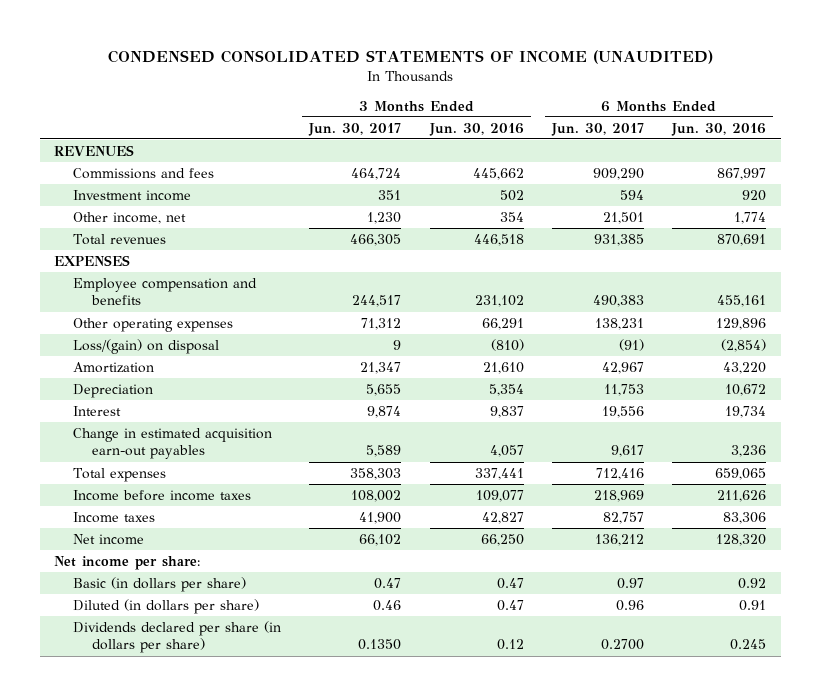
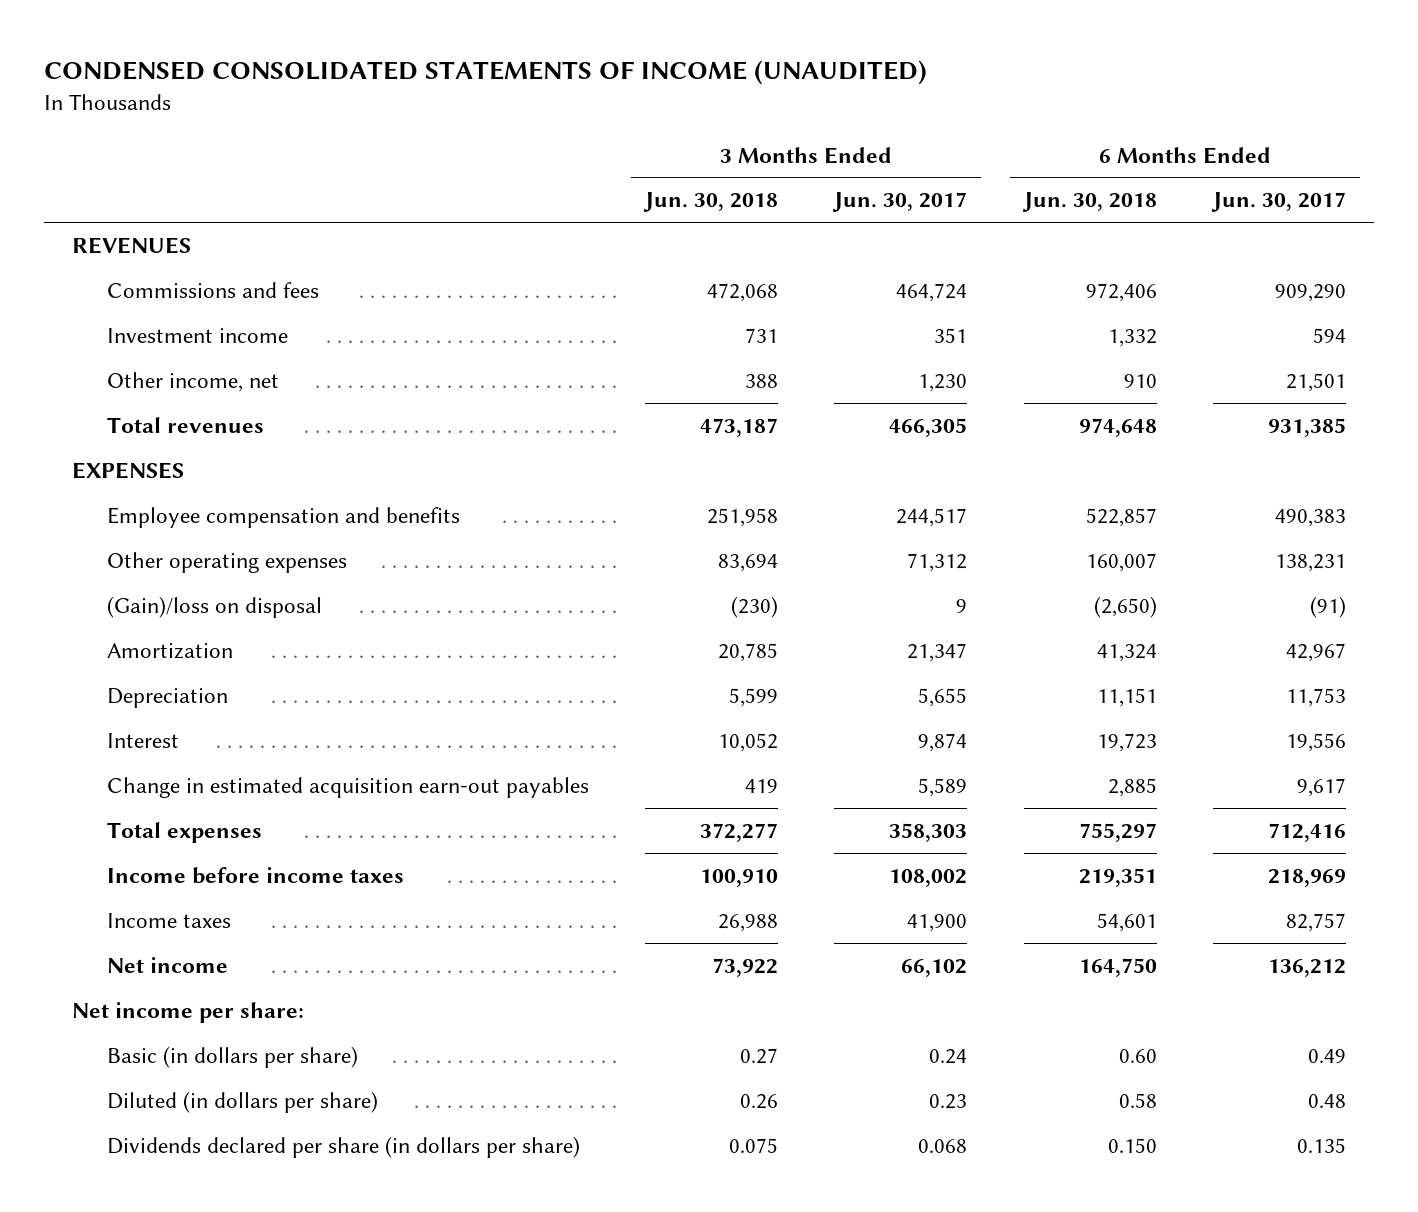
- | 3 Months Ended Jun. 30, 2017 | 3 Months Ended Jun. 30, 2016 | 6 Months Ended Jun. 30, 2017 | 6 Months Ended Jun. 30, 2016
+ | 3 Months Ended Jun. 30, 2018 | 3 Months Ended Jun. 30, 2017 | 6 Months Ended Jun. 30, 2018 | 6 Months Ended Jun. 30, 2017
- Loss/(gain) on disposal | 9 | (810) | (91) | (2,854)
+ (Gain)/loss on disposal | (230) | 9 | (2,650) | (91)
- Basic (in dollars per share) | 0.47 | 0.47 | 0.97 | 0.92
- Diluted (in dollars per share) | 0.46 | 0.47 | 0.96 | 0.91
- Dividends declared per share (in dollars per share) | 0.1350 | 0.12 | 0.2700 | 0.245
+ Basic (in dollars per share) | 0.27 | 0.24 | 0.60 | 0.49
+ Diluted (in dollars per share) | 0.26 | 0.23 | 0.58 | 0.48
+ Dividends declared per share (in dollars per share) | 0.075 | 0.068 | 0.150 | 0.135

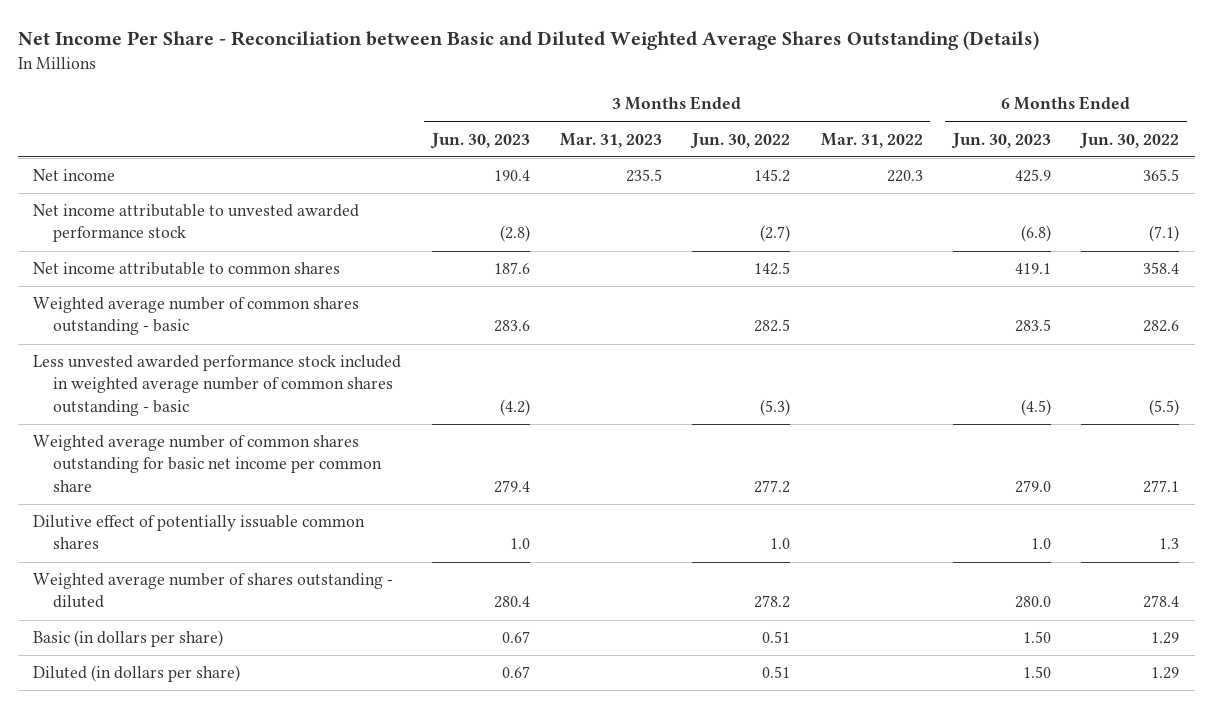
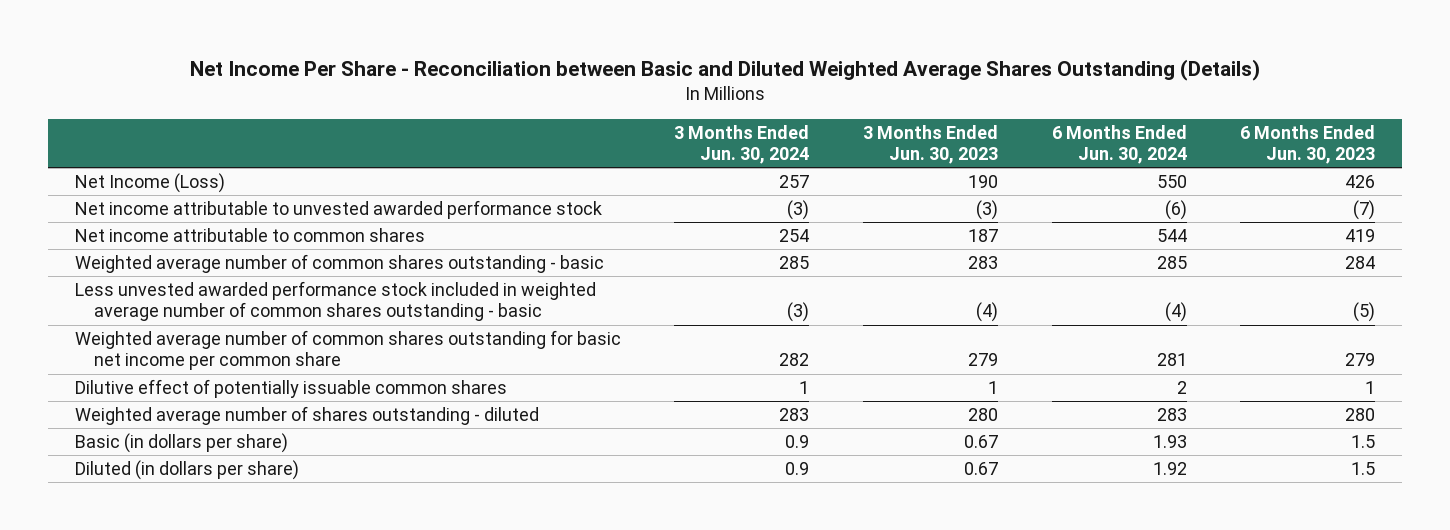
- | 3 Months Ended Jun. 30, 2023 | 3 Months Ended Mar. 31, 2023 | 3 Months Ended Jun. 30, 2022 | 3 Months Ended Mar. 31, 2022 | 6 Months Ended Jun. 30, 2023 | 6 Months Ended Jun. 30, 2022
+ | 3 Months Ended Jun. 30, 2024 | 3 Months Ended Jun. 30, 2023 | 6 Months Ended Jun. 30, 2024 | 6 Months Ended Jun. 30, 2023
- Net income | 190.4 | 235.5 | 145.2 | 220.3 | 425.9 | 365.5
- Net income attributable to unvested awarded performance stock | (2.8) | | (2.7) | | (6.8) | (7.1)
- Net income attributable to common shares | 187.6 | | 142.5 | | 419.1 | 358.4
- Weighted average number of common shares outstanding - basic | 283.6 | | 282.5 | | 283.5 | 282.6
- Less unvested awarded performance stock included in weighted average number of common shares outstanding - basic | (4.2) | | (5.3) | | (4.5) | (5.5)
- Weighted average number of common shares outstanding for basic net income per common share | 279.4 | | 277.2 | | 279.0 | 277.1
- Dilutive effect of potentially issuable common shares | 1.0 | | 1.0 | | 1.0 | 1.3
- Weighted average number of shares outstanding - diluted | 280.4 | | 278.2 | | 280.0 | 278.4
- Basic (in dollars per share) | 0.67 | | 0.51 | | 1.50 | 1.29
- Diluted (in dollars per share) | 0.67 | | 0.51 | | 1.50 | 1.29
+ Net Income (Loss) | 257 | 190 | 550 | 426
+ Net income attributable to unvested awarded performance stock | (3) | (3) | (6) | (7)
+ Net income attributable to common shares | 254 | 187 | 544 | 419
+ Weighted average number of common shares outstanding - basic | 285 | 283 | 285 | 284
+ Less unvested awarded performance stock included in weighted average number of common shares outstanding - basic | (3) | (4) | (4) | (5)
+ Weighted average number of common shares outstanding for basic net income per common share | 282 | 279 | 281 | 279
+ Dilutive effect of potentially issuable common shares | 1 | 1 | 2 | 1
+ Weighted average number of shares outstanding - diluted | 283 | 280 | 283 | 280
+ Basic (in dollars per share) | 0.9 | 0.67 | 1.93 | 1.5
+ Diluted (in dollars per share) | 0.9 | 0.67 | 1.92 | 1.5

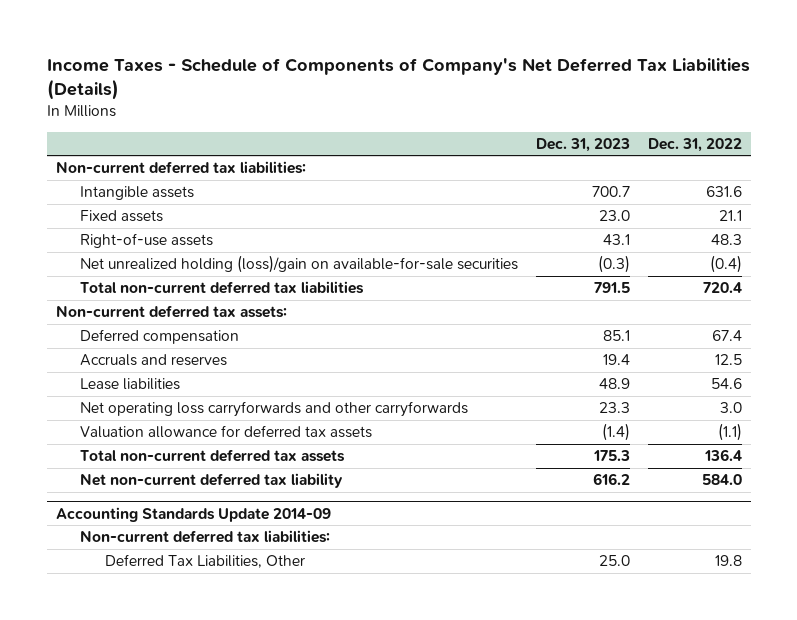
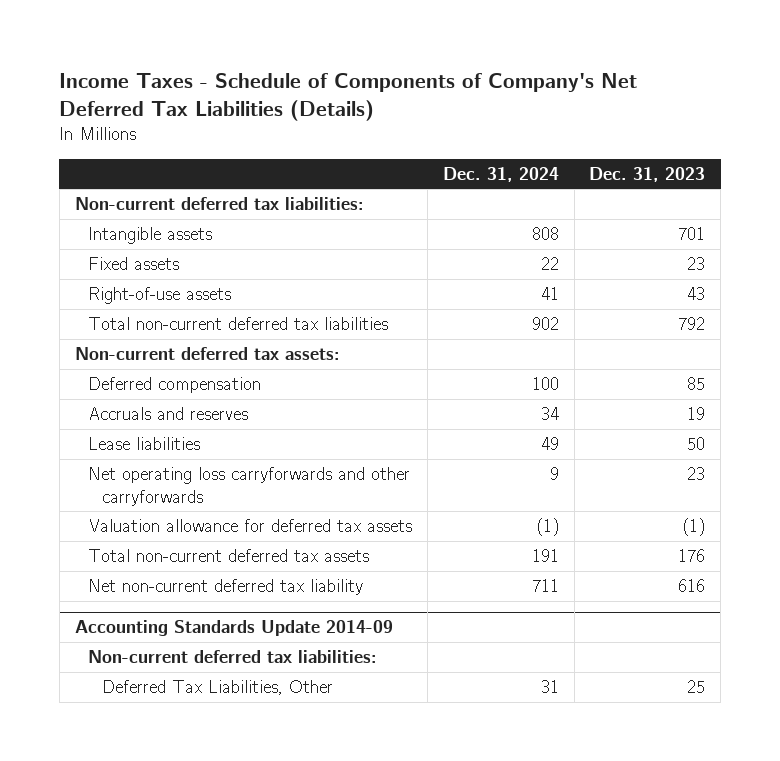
- | Dec. 31, 2023 | Dec. 31, 2022
+ | Dec. 31, 2024 | Dec. 31, 2023
- Intangible assets | 700.7 | 631.6
- Fixed assets | 23.0 | 21.1
- Right-of-use assets | 43.1 | 48.3
- Net unrealized holding (loss)/gain on available-for-sale securities | (0.3) | (0.4)
- Total non-current deferred tax liabilities | 791.5 | 720.4
+ Intangible assets | 808 | 701
+ Fixed assets | 22 | 23
+ Right-of-use assets | 41 | 43
+ Total non-current deferred tax liabilities | 902 | 792
- Deferred compensation | 85.1 | 67.4
- Accruals and reserves | 19.4 | 12.5
- Lease liabilities | 48.9 | 54.6
- Net operating loss carryforwards and other carryforwards | 23.3 | 3.0
- Valuation allowance for deferred tax assets | (1.4) | (1.1)
- Total non-current deferred tax assets | 175.3 | 136.4
- Net non-current deferred tax liability | 616.2 | 584.0
+ Deferred compensation | 100 | 85
+ Accruals and reserves | 34 | 19
+ Lease liabilities | 49 | 50
+ Net operating loss carryforwards and other carryforwards | 9 | 23
+ Valuation allowance for deferred tax assets | (1) | (1)
+ Total non-current deferred tax assets | 191 | 176
+ Net non-current deferred tax liability | 711 | 616
@ Accounting Standards Update 2014-09
- Deferred Tax Liabilities, Other | 25.0 | 19.8
+ Deferred Tax Liabilities, Other | 31 | 25

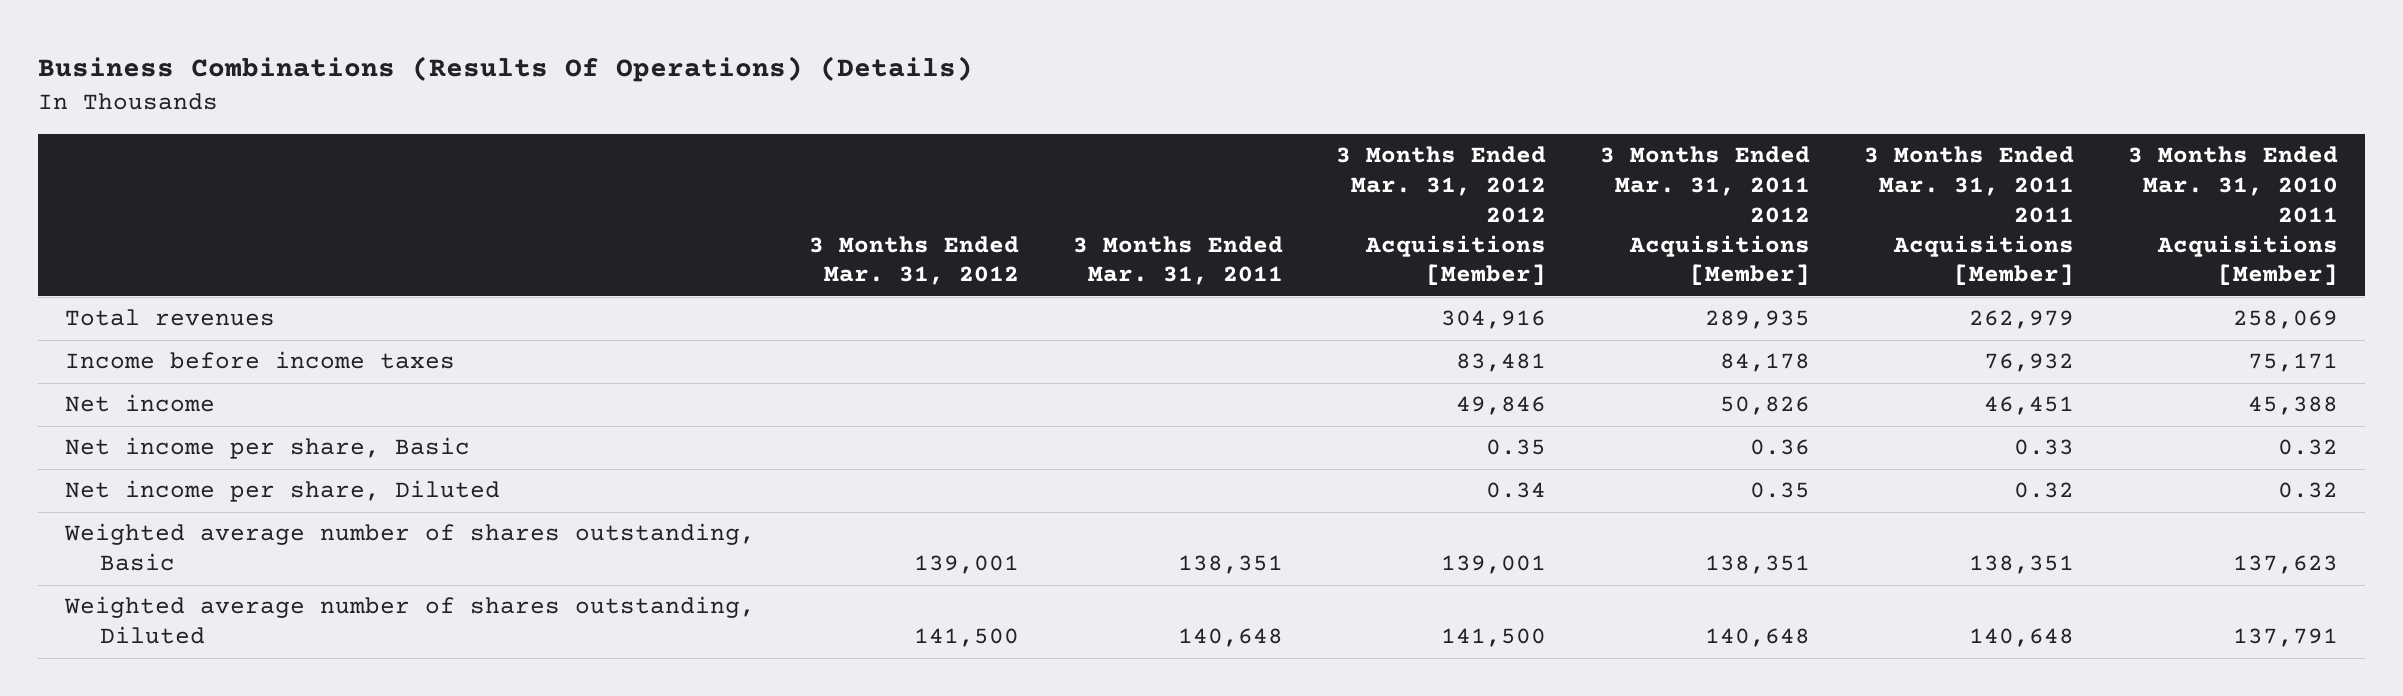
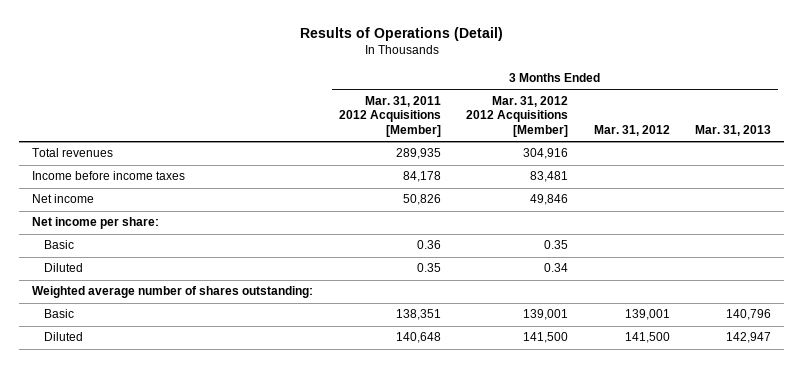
- Business Combinations (Results Of Operations) (Details)
+ Results of Operations (Detail)
- | 3 Months Ended Mar. 31, 2012 | 3 Months Ended Mar. 31, 2011 | 3 Months Ended Mar. 31, 2012 2012 Acquisitions [Member] | 3 Months Ended Mar. 31, 2011 2012 Acquisitions [Member] | 3 Months Ended Mar. 31, 2011 2011 Acquisitions [Member] | 3 Months Ended Mar. 31, 2010 2011 Acquisitions [Member]
+ | 3 Months Ended Mar. 31, 2011 2012 Acquisitions [Member] | 3 Months Ended Mar. 31, 2012 2012 Acquisitions [Member] | 3 Months Ended Mar. 31, 2012 | 3 Months Ended Mar. 31, 2013
- Net income per share, Basic | | | 0.35 | 0.36 | 0.33 | 0.32
- Net income per share, Diluted | | | 0.34 | 0.35 | 0.32 | 0.32
- Weighted average number of shares outstanding, Basic | 139,001 | 138,351 | 139,001 | 138,351 | 138,351 | 137,623
- Weighted average number of shares outstanding, Diluted | 141,500 | 140,648 | 141,500 | 140,648 | 140,648 | 137,791
+ Net income per share:
+ Basic | 0.36 | 0.35 | |
+ Diluted | 0.35 | 0.34 | |
+ Weighted average number of shares outstanding:
+ Basic | 138,351 | 139,001 | 139,001 | 140,796
+ Diluted | 140,648 | 141,500 | 141,500 | 142,947

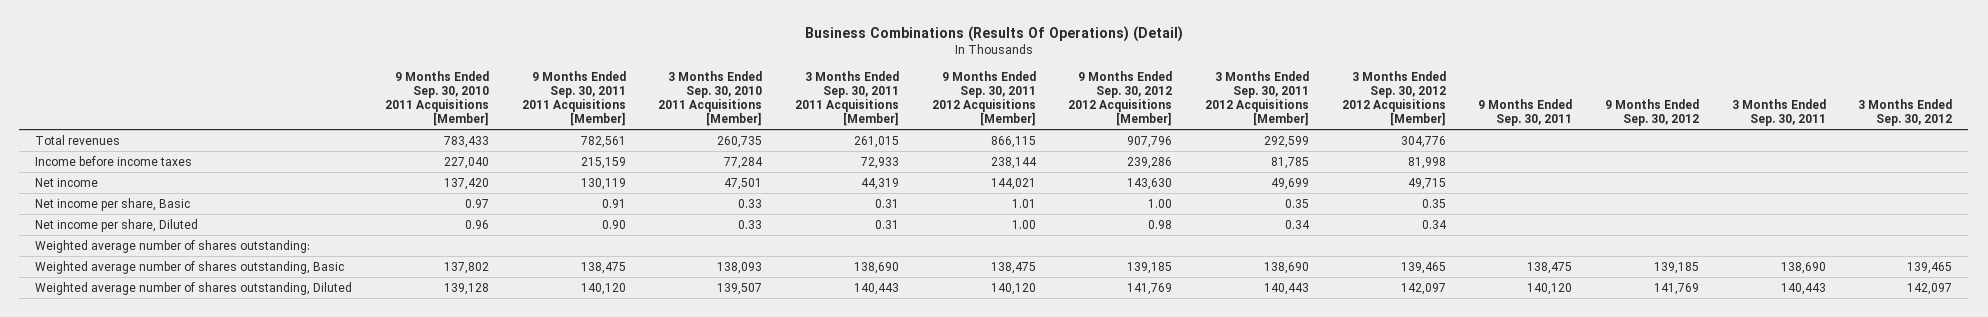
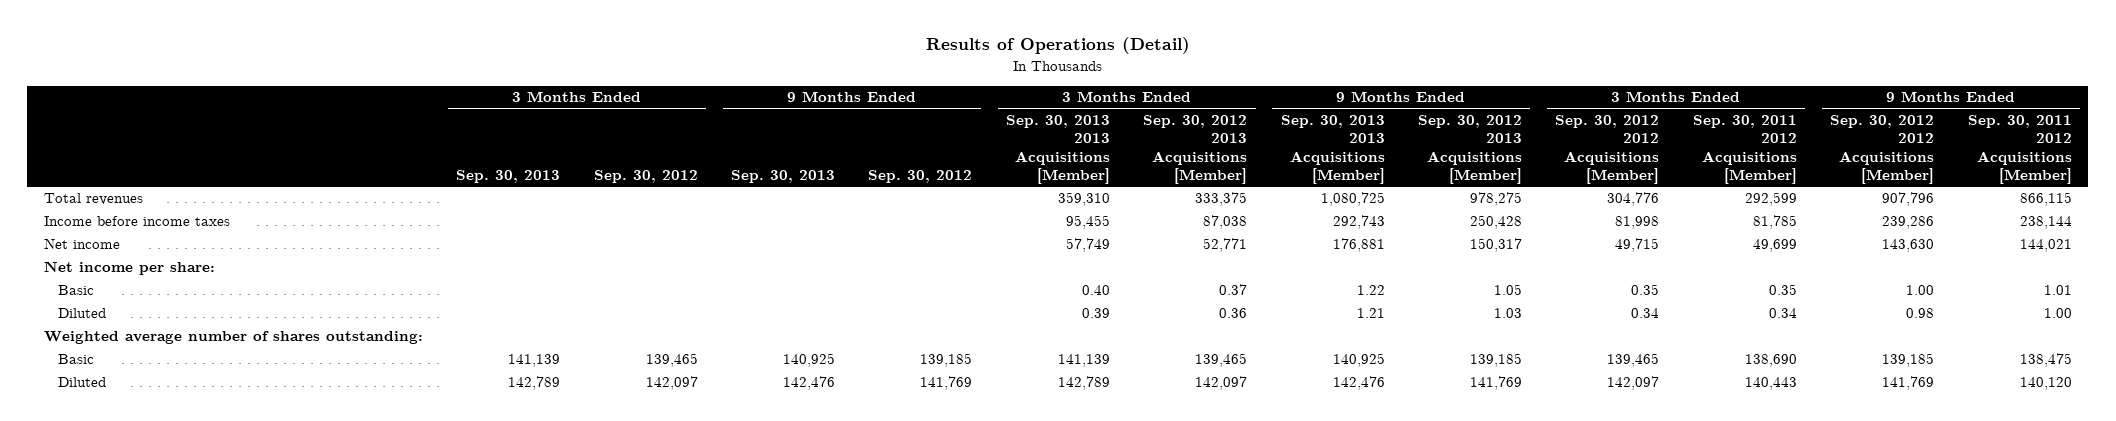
- Business Combinations (Results Of Operations) (Detail)
+ Results of Operations (Detail)
- | 9 Months Ended Sep. 30, 2010 2011 Acquisitions [Member] | 9 Months Ended Sep. 30, 2011 2011 Acquisitions [Member] | 3 Months Ended Sep. 30, 2010 2011 Acquisitions [Member] | 3 Months Ended Sep. 30, 2011 2011 Acquisitions [Member] | 9 Months Ended Sep. 30, 2011 2012 Acquisitions [Member] | 9 Months Ended Sep. 30, 2012 2012 Acquisitions [Member] | 3 Months Ended Sep. 30, 2011 2012 Acquisitions [Member] | 3 Months Ended Sep. 30, 2012 2012 Acquisitions [Member] | 9 Months Ended Sep. 30, 2011 | 9 Months Ended Sep. 30, 2012 | 3 Months Ended Sep. 30, 2011 | 3 Months Ended Sep. 30, 2012
+ | 3 Months Ended Sep. 30, 2013 | 3 Months Ended Sep. 30, 2012 | 9 Months Ended Sep. 30, 2013 | 9 Months Ended Sep. 30, 2012 | 3 Months Ended Sep. 30, 2013 2013 Acquisitions [Member] | 3 Months Ended Sep. 30, 2012 2013 Acquisitions [Member] | 9 Months Ended Sep. 30, 2013 2013 Acquisitions [Member] | 9 Months Ended Sep. 30, 2012 2013 Acquisitions [Member] | 3 Months Ended Sep. 30, 2012 2012 Acquisitions [Member] | 3 Months Ended Sep. 30, 2011 2012 Acquisitions [Member] | 9 Months Ended Sep. 30, 2012 2012 Acquisitions [Member] | 9 Months Ended Sep. 30, 2011 2012 Acquisitions [Member]
- Net income per share, Basic | 0.97 | 0.91 | 0.33 | 0.31 | 1.01 | 1.00 | 0.35 | 0.35 | | | |
- Net income per share, Diluted | 0.96 | 0.90 | 0.33 | 0.31 | 1.00 | 0.98 | 0.34 | 0.34 | | | |
+ Net income per share:
+ Basic | | | | | 0.40 | 0.37 | 1.22 | 1.05 | 0.35 | 0.35 | 1.00 | 1.01
+ Diluted | | | | | 0.39 | 0.36 | 1.21 | 1.03 | 0.34 | 0.34 | 0.98 | 1.00
- Weighted average number of shares outstanding, Basic | 137,802 | 138,475 | 138,093 | 138,690 | 138,475 | 139,185 | 138,690 | 139,465 | 138,475 | 139,185 | 138,690 | 139,465
- Weighted average number of shares outstanding, Diluted | 139,128 | 140,120 | 139,507 | 140,443 | 140,120 | 141,769 | 140,443 | 142,097 | 140,120 | 141,769 | 140,443 | 142,097
+ Basic | 141,139 | 139,465 | 140,925 | 139,185 | 141,139 | 139,465 | 140,925 | 139,185 | 139,465 | 138,690 | 139,185 | 138,475
+ Diluted | 142,789 | 142,097 | 142,476 | 141,769 | 142,789 | 142,097 | 142,476 | 141,769 | 142,097 | 140,443 | 141,769 | 140,120

